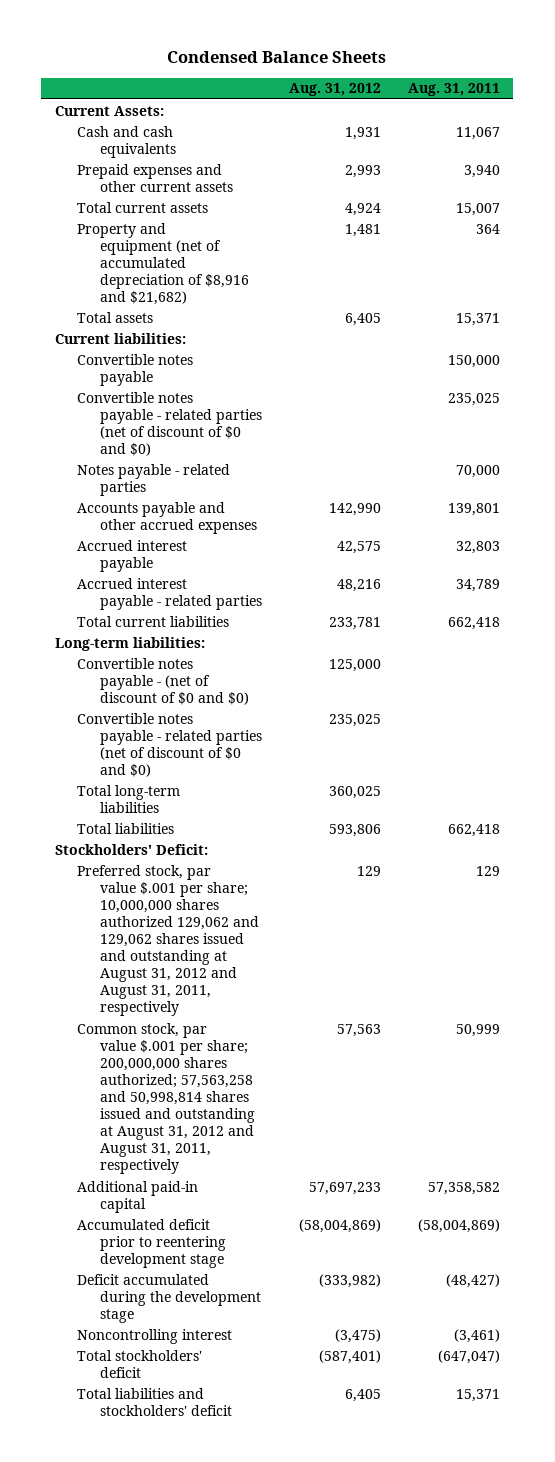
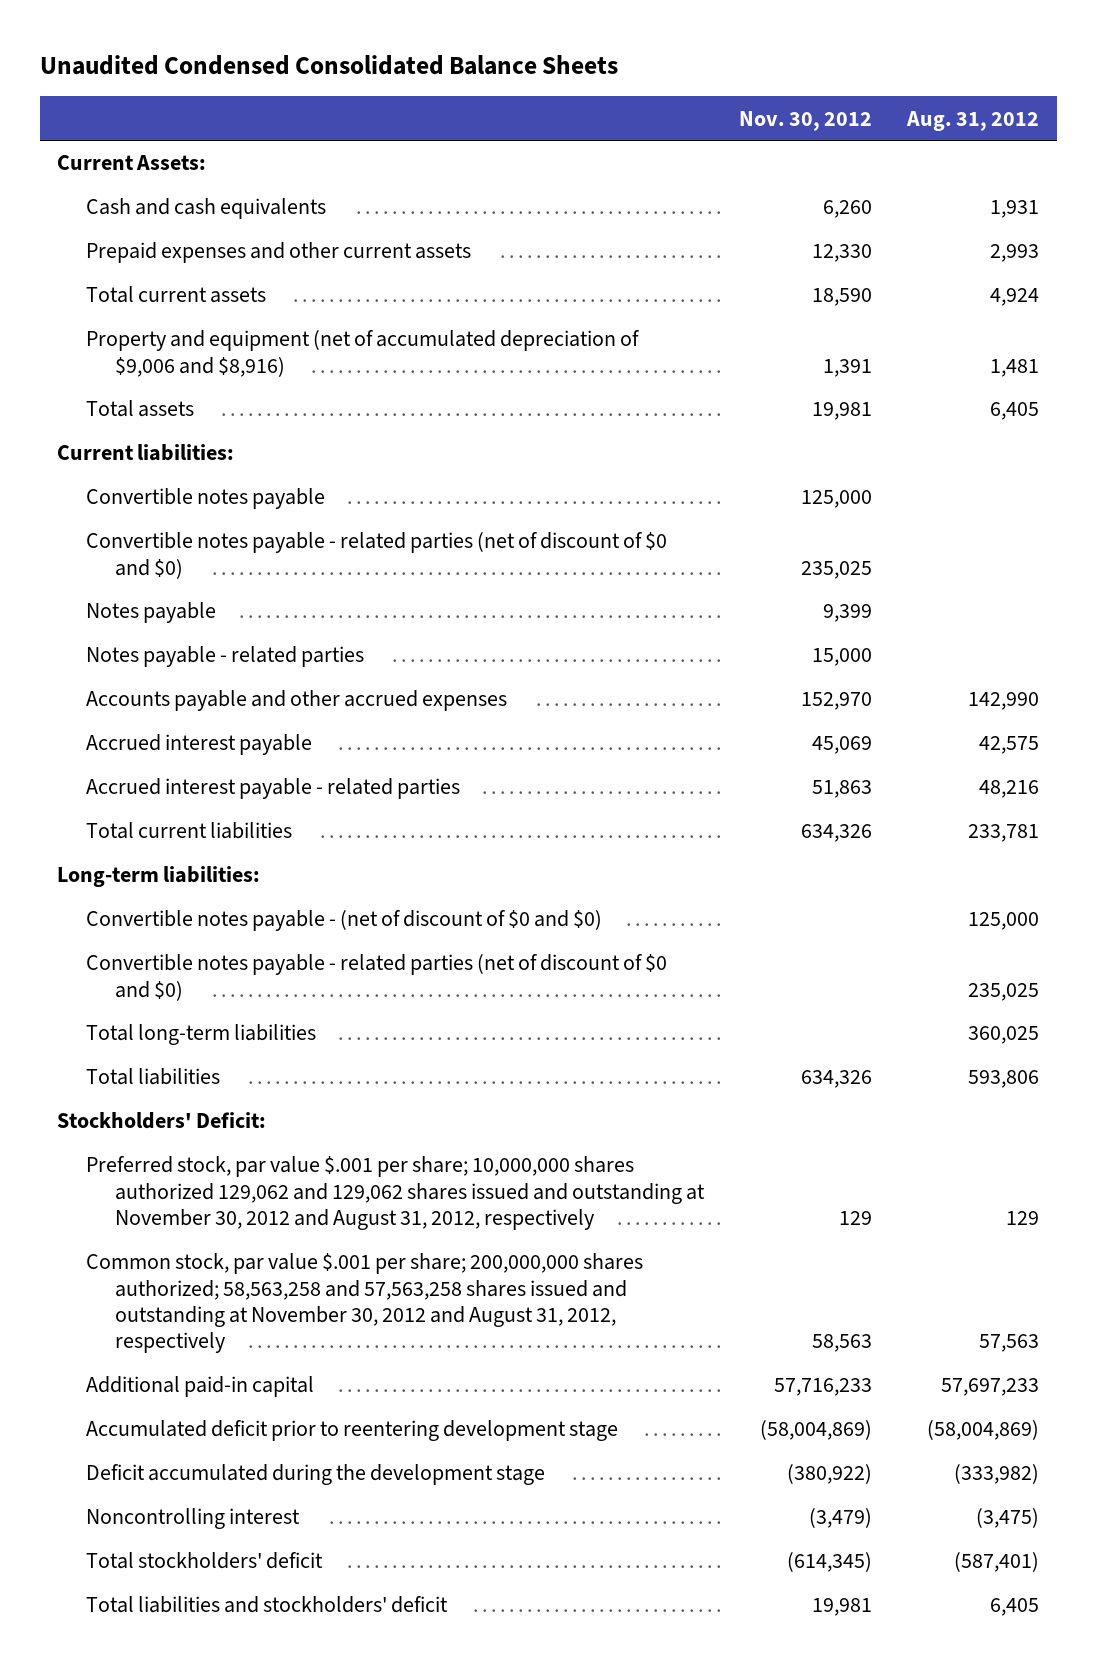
- Condensed Balance Sheets
+ Unaudited Condensed Consolidated Balance Sheets
- | Aug. 31, 2012 | Aug. 31, 2011
+ | Nov. 30, 2012 | Aug. 31, 2012
- Property and equipment (net of accumulated depreciation of $8,916 and $21,682) | 1,481 | 364
+ Property and equipment (net of accumulated depreciation of $9,006 and $8,916) | 1,391 | 1,481
+ Notes payable | 9,399 |
- Preferred stock, par value $.001 per share; 10,000,000 shares authorized 129,062 and 129,062 shares issued and outstanding at August 31, 2012 and August 31, 2011, respectively | 129 | 129
- Common stock, par value $.001 per share; 200,000,000 shares authorized; 57,563,258 and 50,998,814 shares issued and outstanding at August 31, 2012 and August 31, 2011, respectively | 57,563 | 50,999
+ Preferred stock, par value $.001 per share; 10,000,000 shares authorized 129,062 and 129,062 shares issued and outstanding at November 30, 2012 and August 31, 2012, respectively | 129 | 129
+ Common stock, par value $.001 per share; 200,000,000 shares authorized; 58,563,258 and 57,563,258 shares issued and outstanding at November 30, 2012 and August 31, 2012, respectively | 58,563 | 57,563

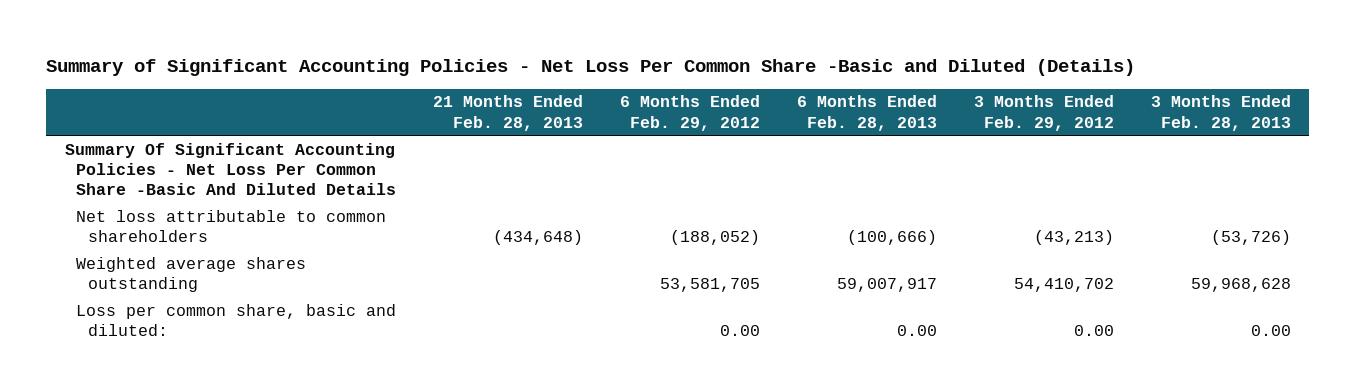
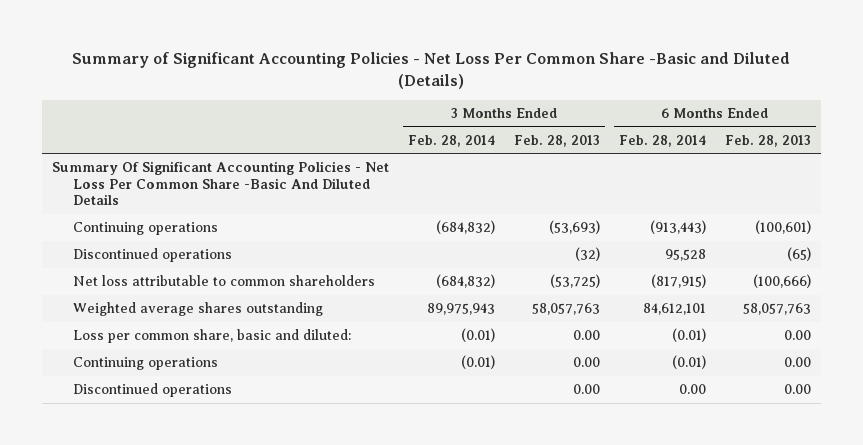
- | 21 Months Ended Feb. 28, 2013 | 6 Months Ended Feb. 29, 2012 | 6 Months Ended Feb. 28, 2013 | 3 Months Ended Feb. 29, 2012 | 3 Months Ended Feb. 28, 2013
+ | 3 Months Ended Feb. 28, 2014 | 3 Months Ended Feb. 28, 2013 | 6 Months Ended Feb. 28, 2014 | 6 Months Ended Feb. 28, 2013
- Net loss attributable to common shareholders | (434,648) | (188,052) | (100,666) | (43,213) | (53,726)
- Weighted average shares outstanding | | 53,581,705 | 59,007,917 | 54,410,702 | 59,968,628
+ Continuing operations | (684,832) | (53,693) | (913,443) | (100,601)
+ Discontinued operations | | (32) | 95,528 | (65)
+ Net loss attributable to common shareholders | (684,832) | (53,725) | (817,915) | (100,666)
+ Weighted average shares outstanding | 89,975,943 | 58,057,763 | 84,612,101 | 58,057,763
+ Continuing operations | (0.01) | 0.00 | (0.01) | 0.00
+ Discontinued operations | | 0.00 | 0.00 | 0.00

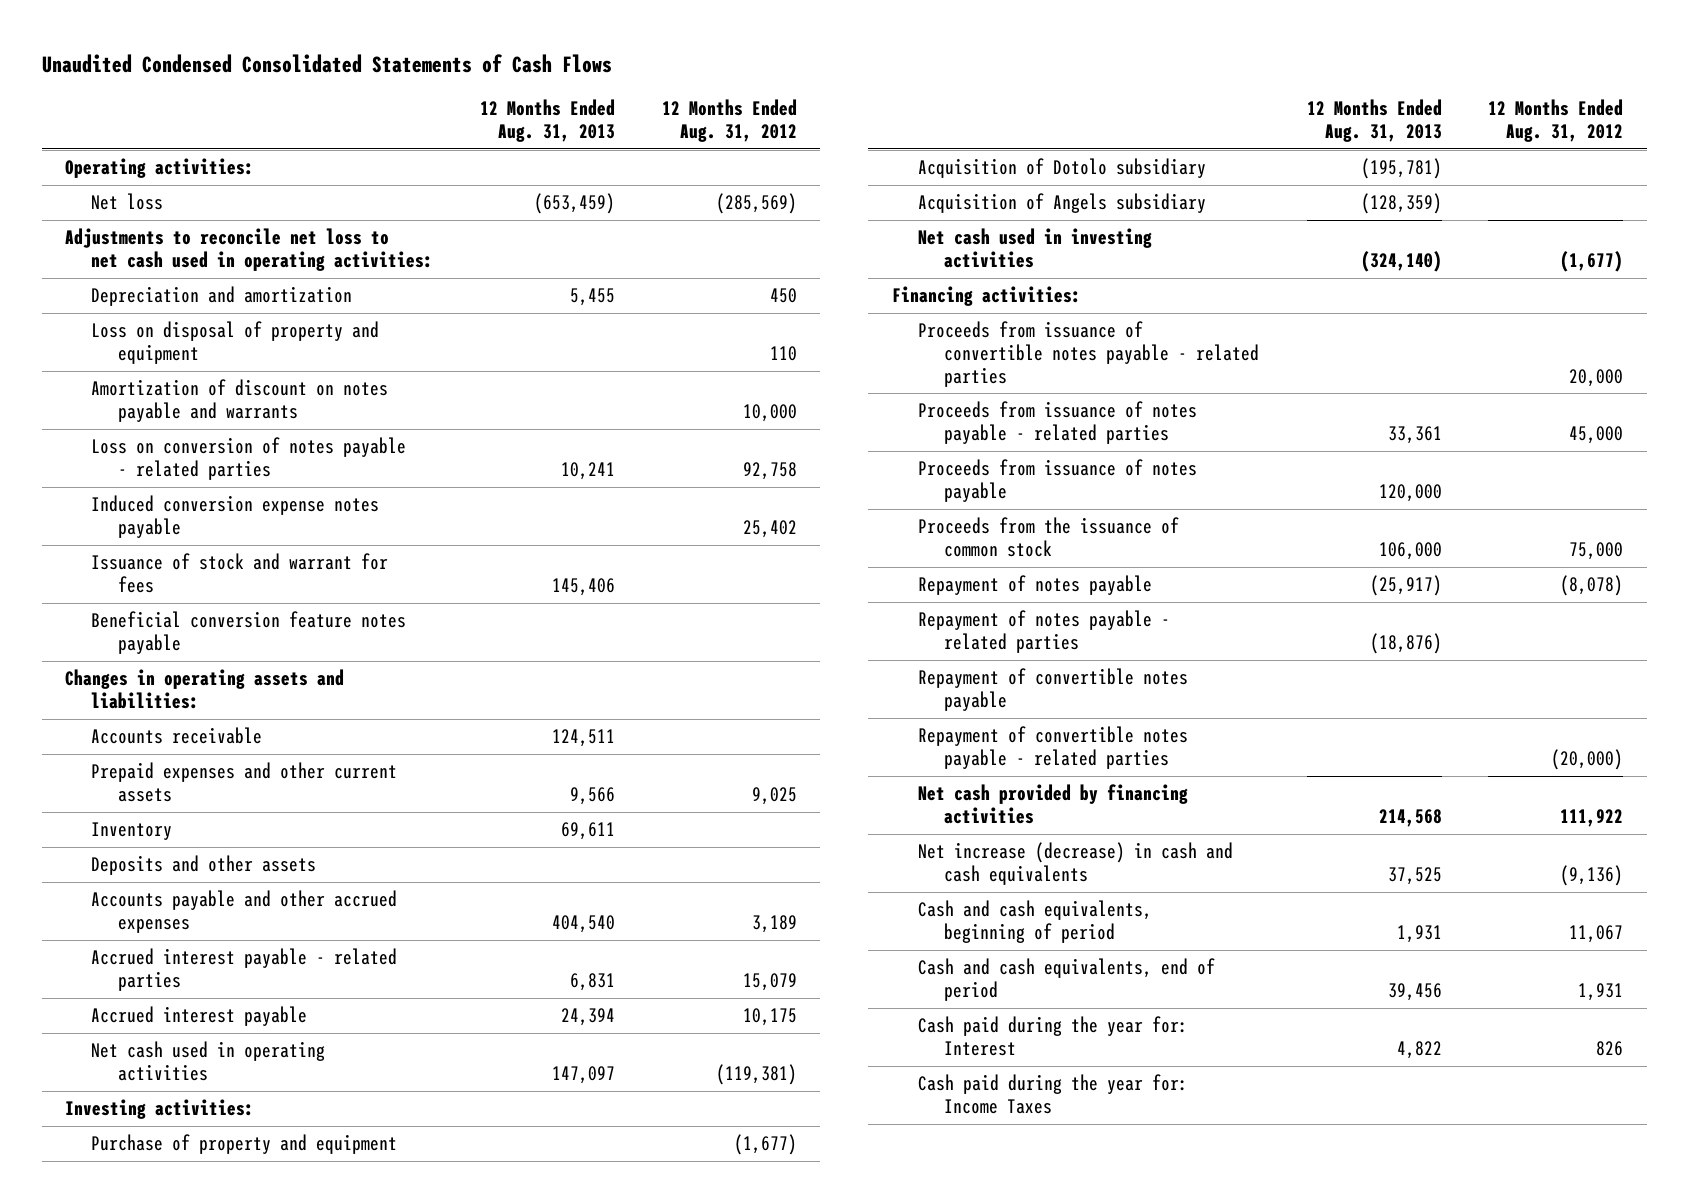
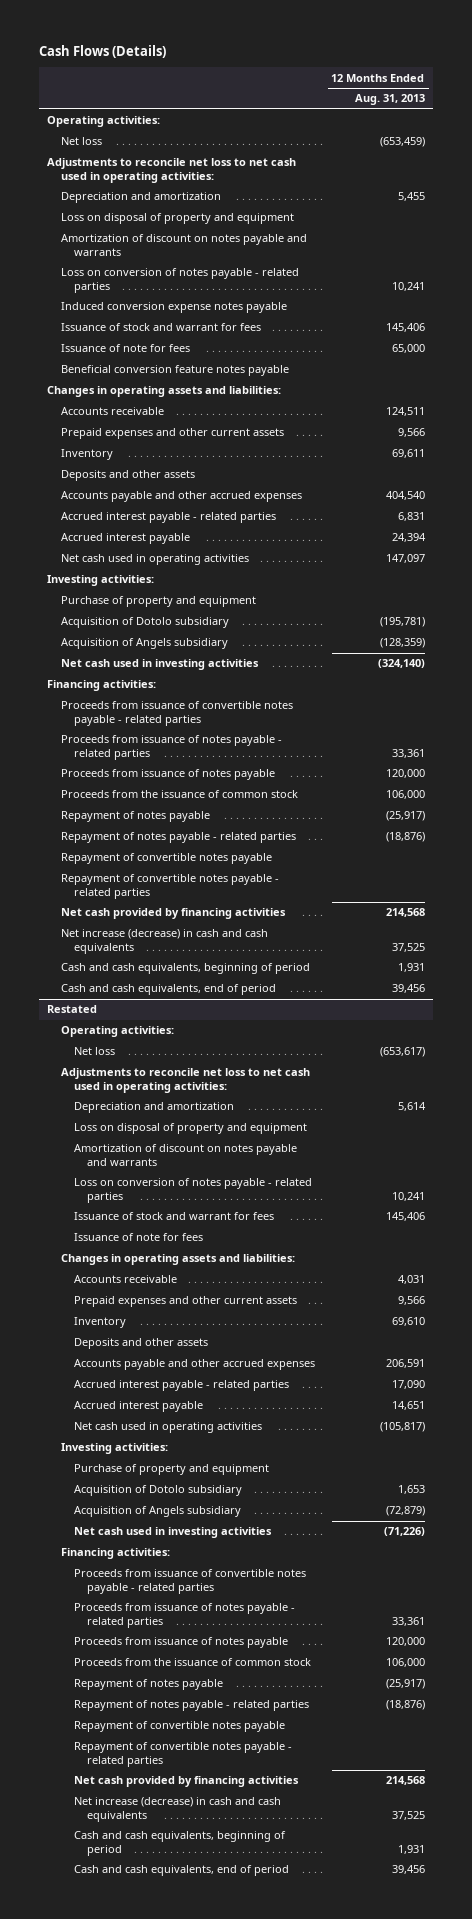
- Unaudited Condensed Consolidated Statements of Cash Flows
+ Cash Flows (Details)
- | 12 Months Ended Aug. 31, 2013 | 12 Months Ended Aug. 31, 2012
+ | 12 Months Ended Aug. 31, 2013
+ Issuance of note for fees | 65,000
- Cash paid during the year for: Interest | 4,822 | 826
- Cash paid during the year for: Income Taxes
+ Restated
+ Operating activities:
+ Net loss | (653,617)
+ Adjustments to reconcile net loss to net cash used in operating activities:
+ Depreciation and amortization | 5,614
+ Loss on disposal of property and equipment
+ Amortization of discount on notes payable and warrants
+ Loss on conversion of notes payable - related parties | 10,241
+ Issuance of stock and warrant for fees | 145,406
+ Issuance of note for fees
+ Changes in operating assets and liabilities:
+ Accounts receivable | 4,031
+ Prepaid expenses and other current assets | 9,566
+ Inventory | 69,610
+ Deposits and other assets
+ Accounts payable and other accrued expenses | 206,591
+ Accrued interest payable - related parties | 17,090
+ Accrued interest payable | 14,651
+ Net cash used in operating activities | (105,817)
+ Investing activities:
+ Purchase of property and equipment
+ Acquisition of Dotolo subsidiary | 1,653
+ Acquisition of Angels subsidiary | (72,879)
+ Net cash used in investing activities | (71,226)
+ Financing activities:
+ Proceeds from issuance of convertible notes payable - related parties
+ Proceeds from issuance of notes payable - related parties | 33,361
+ Proceeds from issuance of notes payable | 120,000
+ Proceeds from the issuance of common stock | 106,000
+ Repayment of notes payable | (25,917)
+ Repayment of notes payable - related parties | (18,876)
+ Repayment of convertible notes payable
+ Repayment of convertible notes payable - related parties
+ Net cash provided by financing activities | 214,568
+ Net increase (decrease) in cash and cash equivalents | 37,525
+ Cash and cash equivalents, beginning of period | 1,931
+ Cash and cash equivalents, end of period | 39,456

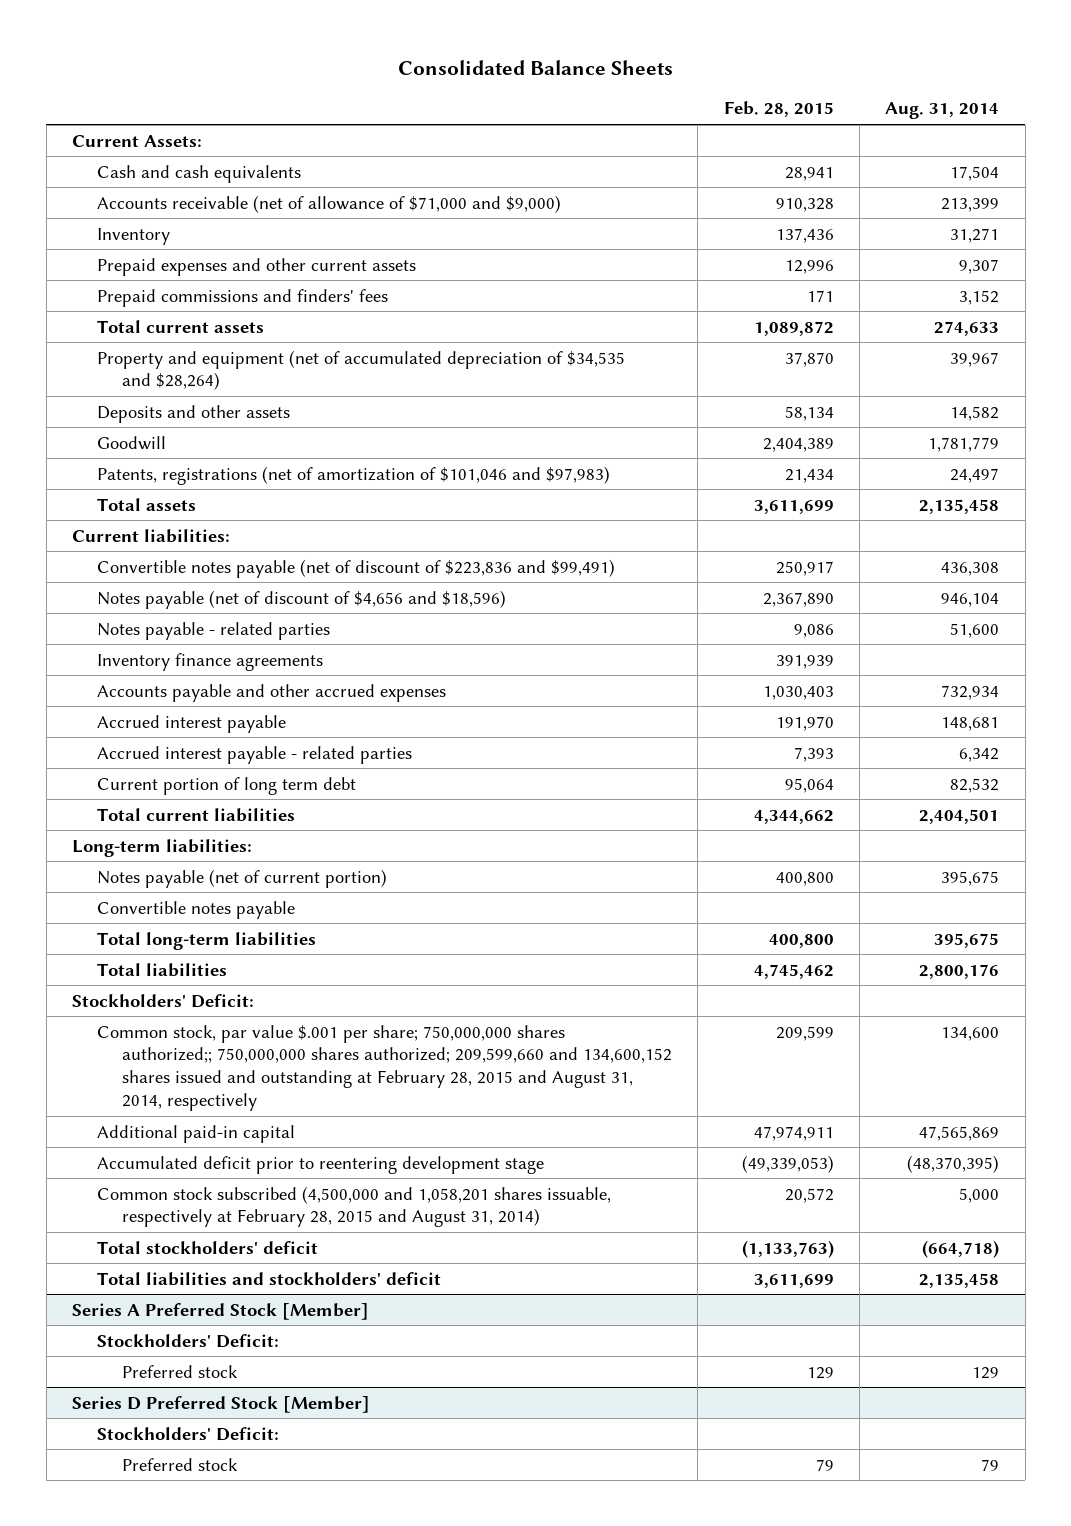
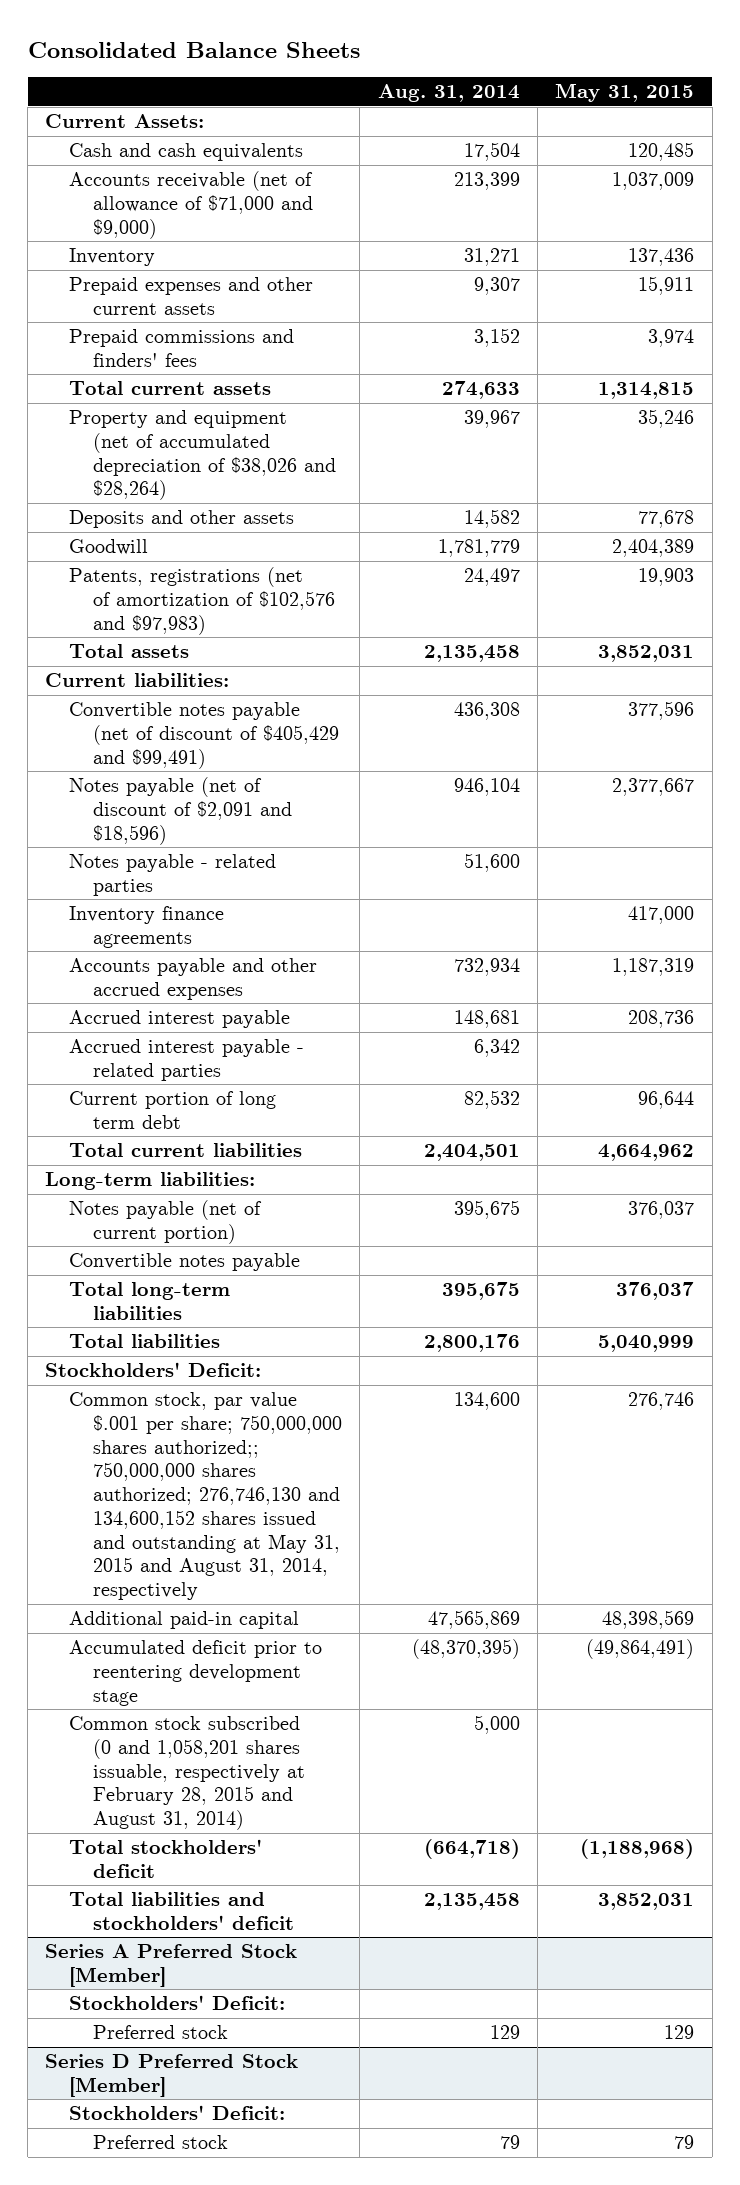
- | Feb. 28, 2015 | Aug. 31, 2014
+ | Aug. 31, 2014 | May 31, 2015
- Property and equipment (net of accumulated depreciation of $34,535 and $28,264) | 37,870 | 39,967
+ Property and equipment (net of accumulated depreciation of $38,026 and $28,264) | 39,967 | 35,246
- Patents, registrations (net of amortization of $101,046 and $97,983) | 21,434 | 24,497
+ Patents, registrations (net of amortization of $102,576 and $97,983) | 24,497 | 19,903
- Convertible notes payable (net of discount of $223,836 and $99,491) | 250,917 | 436,308
- Notes payable (net of discount of $4,656 and $18,596) | 2,367,890 | 946,104
+ Convertible notes payable (net of discount of $405,429 and $99,491) | 436,308 | 377,596
+ Notes payable (net of discount of $2,091 and $18,596) | 946,104 | 2,377,667
- Common stock, par value $.001 per share; 750,000,000 shares authorized;; 750,000,000 shares authorized; 209,599,660 and 134,600,152 shares issued and outstanding at February 28, 2015 and August 31, 2014, respectively | 209,599 | 134,600
+ Common stock, par value $.001 per share; 750,000,000 shares authorized;; 750,000,000 shares authorized; 276,746,130 and 134,600,152 shares issued and outstanding at May 31, 2015 and August 31, 2014, respectively | 134,600 | 276,746
- Common stock subscribed (4,500,000 and 1,058,201 shares issuable, respectively at February 28, 2015 and August 31, 2014) | 20,572 | 5,000
+ Common stock subscribed (0 and 1,058,201 shares issuable, respectively at February 28, 2015 and August 31, 2014) | 5,000 |

